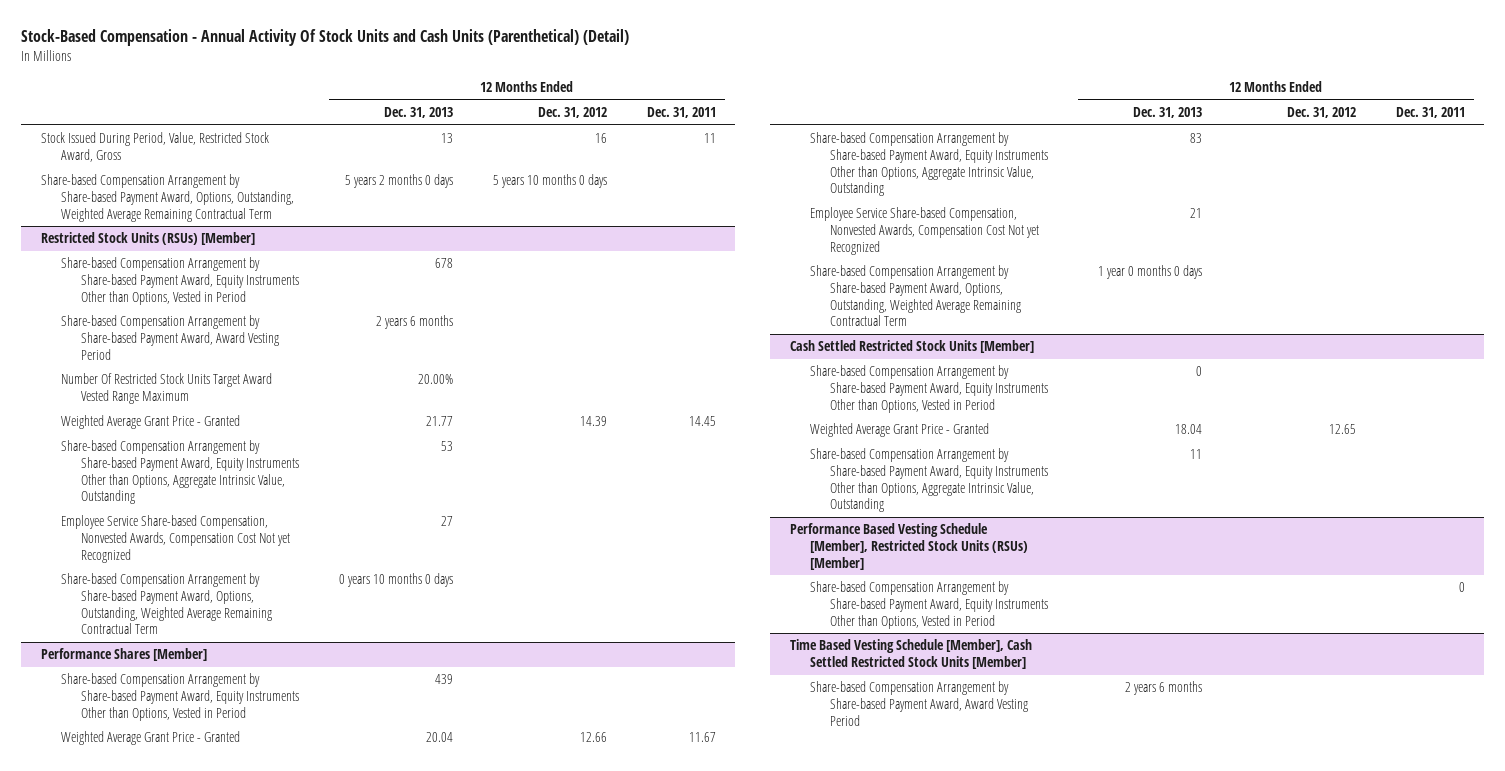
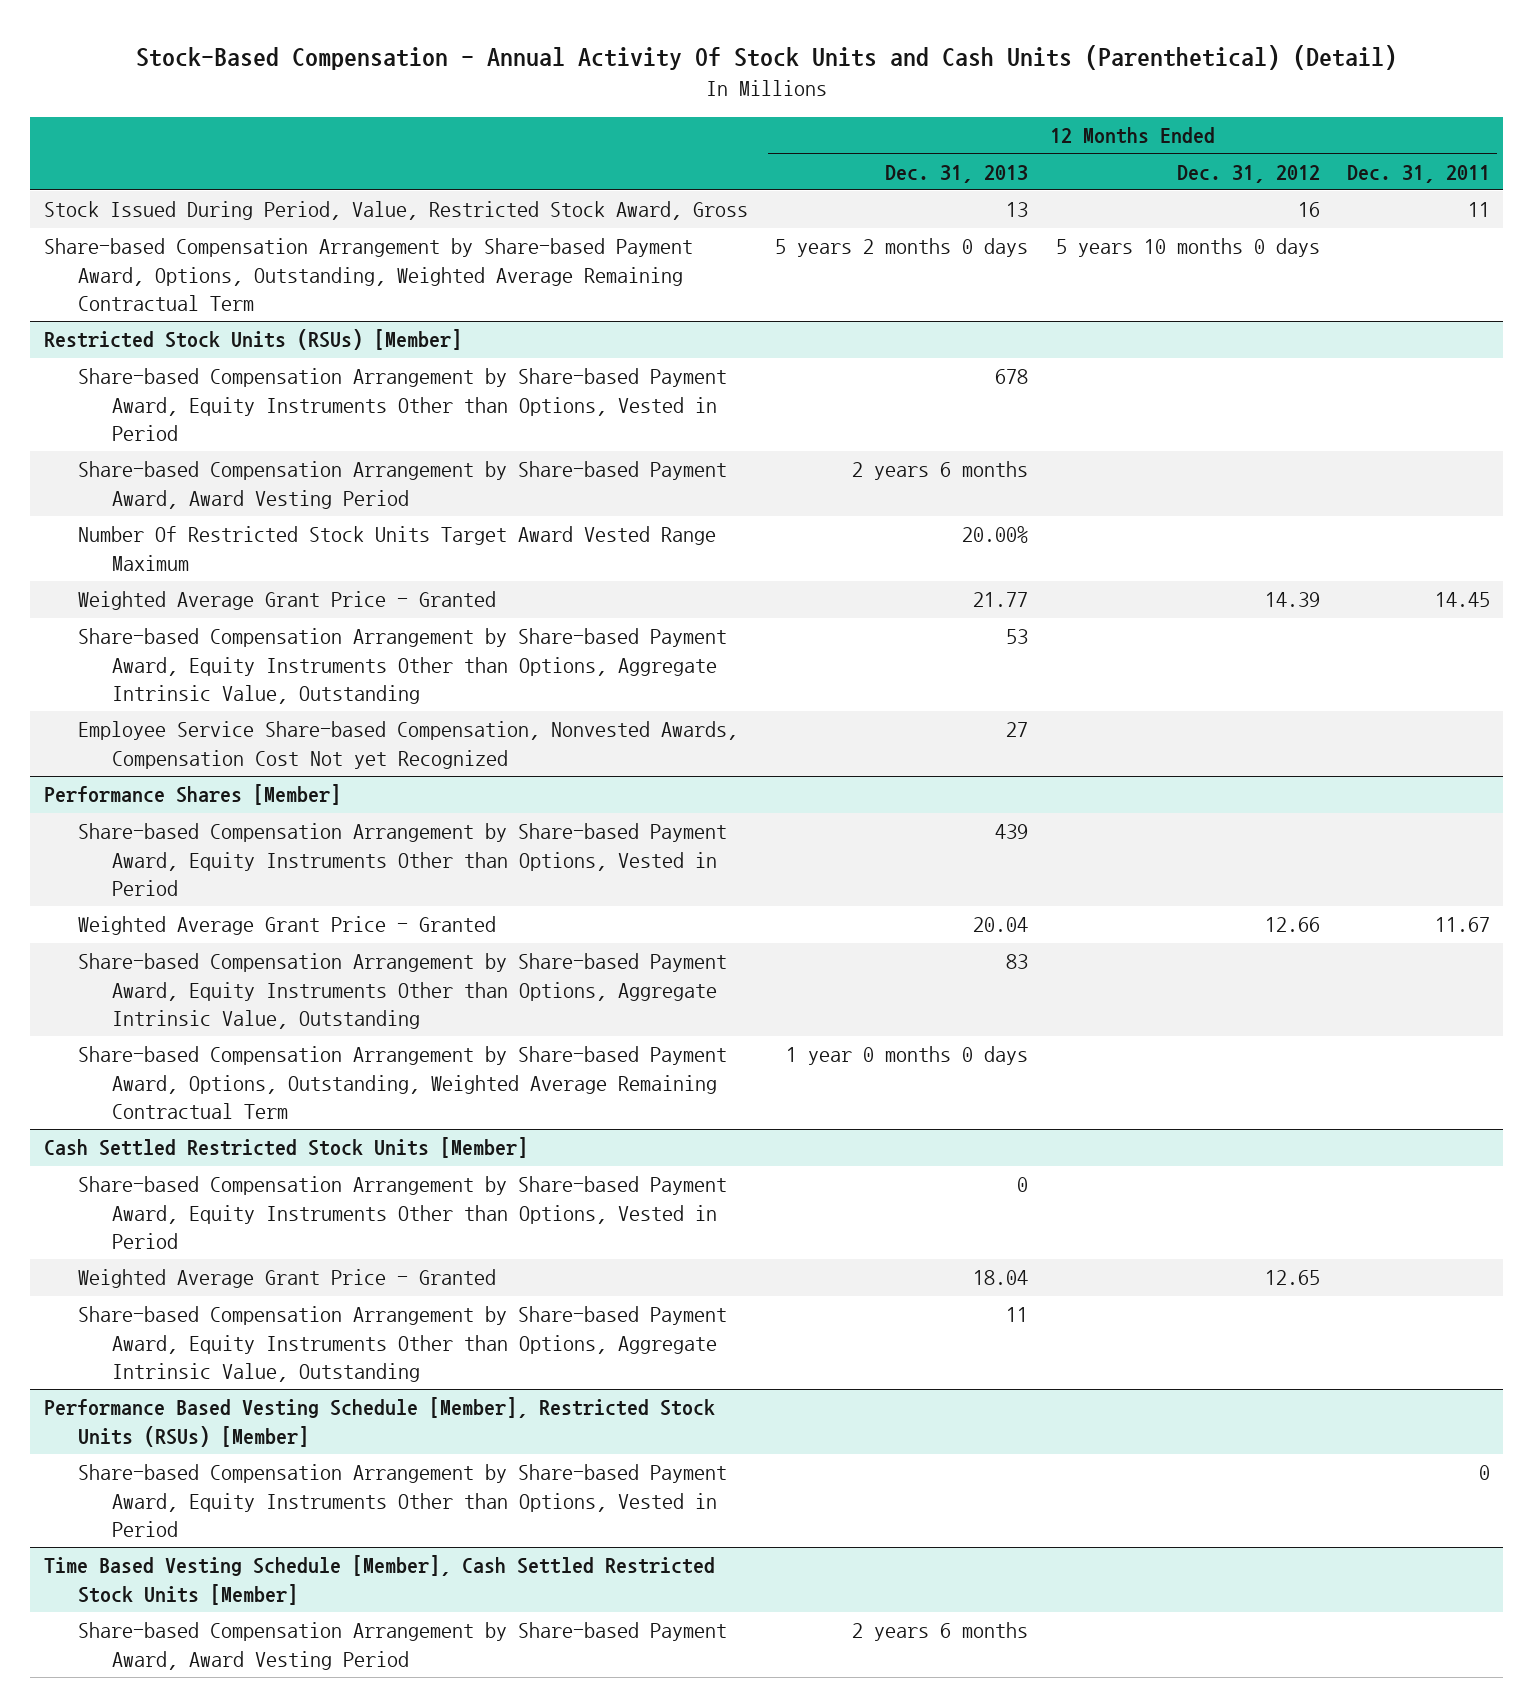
@ Restricted Stock Units (RSUs) [Member]
- Share-based Compensation Arrangement by Share-based Payment Award, Options, Outstanding, Weighted Average Remaining Contractual Term | 0 years 10 months 0 days | |
@ Performance Shares [Member]
- Employee Service Share-based Compensation, Nonvested Awards, Compensation Cost Not yet Recognized | 21 | |

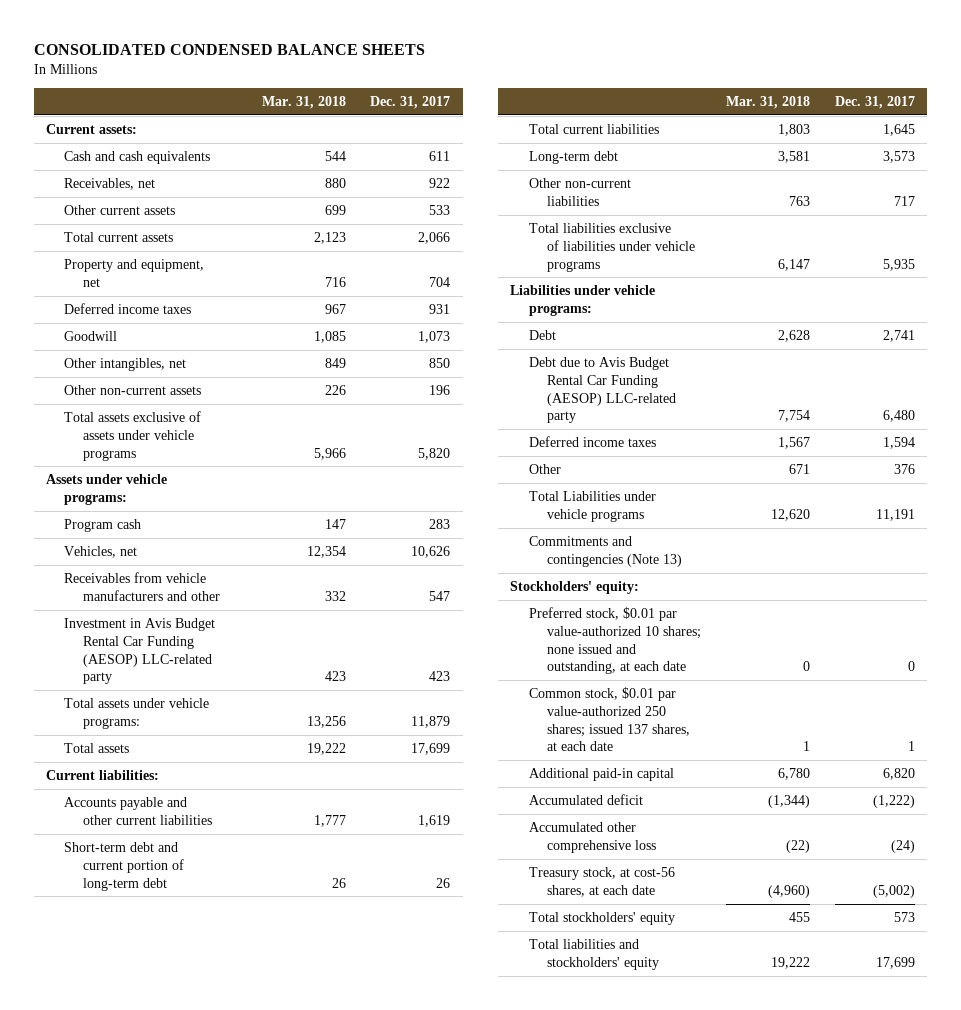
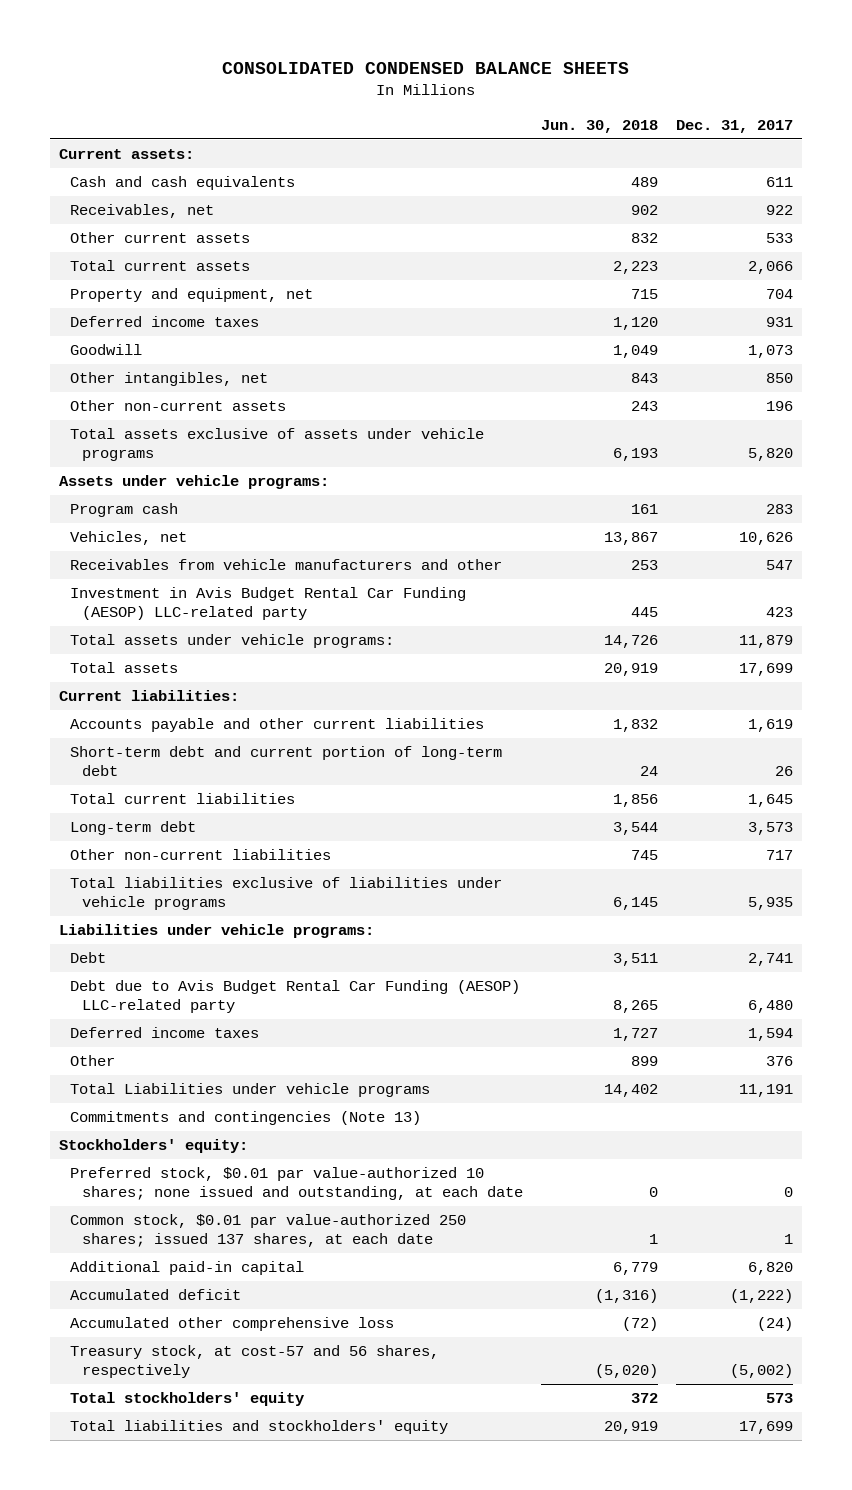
- | Mar. 31, 2018 | Dec. 31, 2017
+ | Jun. 30, 2018 | Dec. 31, 2017
- Treasury stock, at cost-56 shares, at each date | (4,960) | (5,002)
+ Treasury stock, at cost-57 and 56 shares, respectively | (5,020) | (5,002)

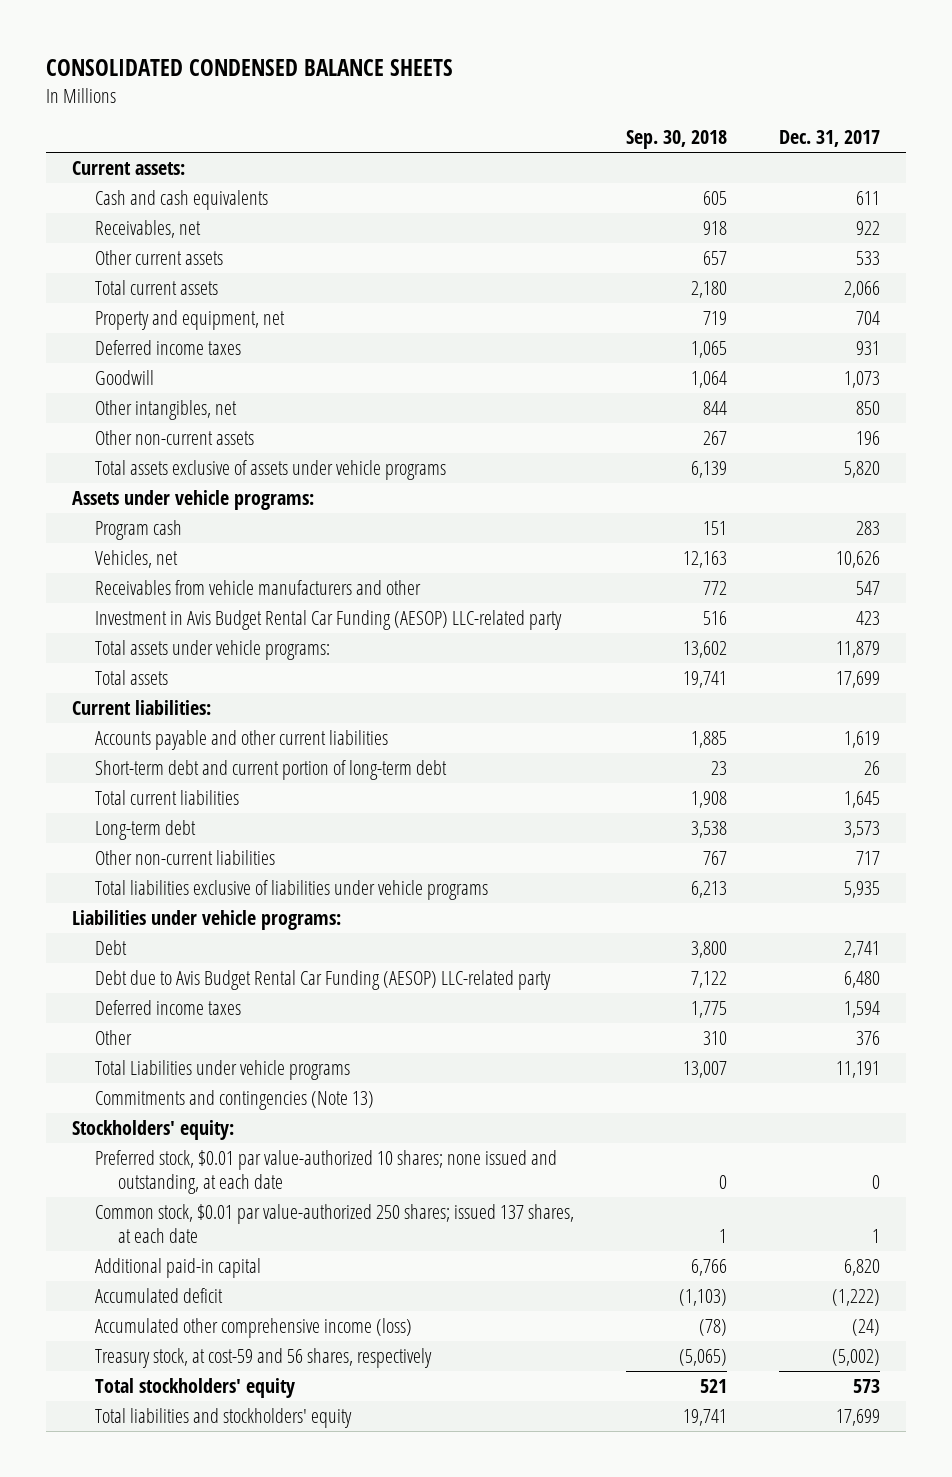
- | Jun. 30, 2018 | Dec. 31, 2017
+ | Sep. 30, 2018 | Dec. 31, 2017
- Accumulated other comprehensive loss | (72) | (24)
- Treasury stock, at cost-57 and 56 shares, respectively | (5,020) | (5,002)
+ Accumulated other comprehensive income (loss) | (78) | (24)
+ Treasury stock, at cost-59 and 56 shares, respectively | (5,065) | (5,002)

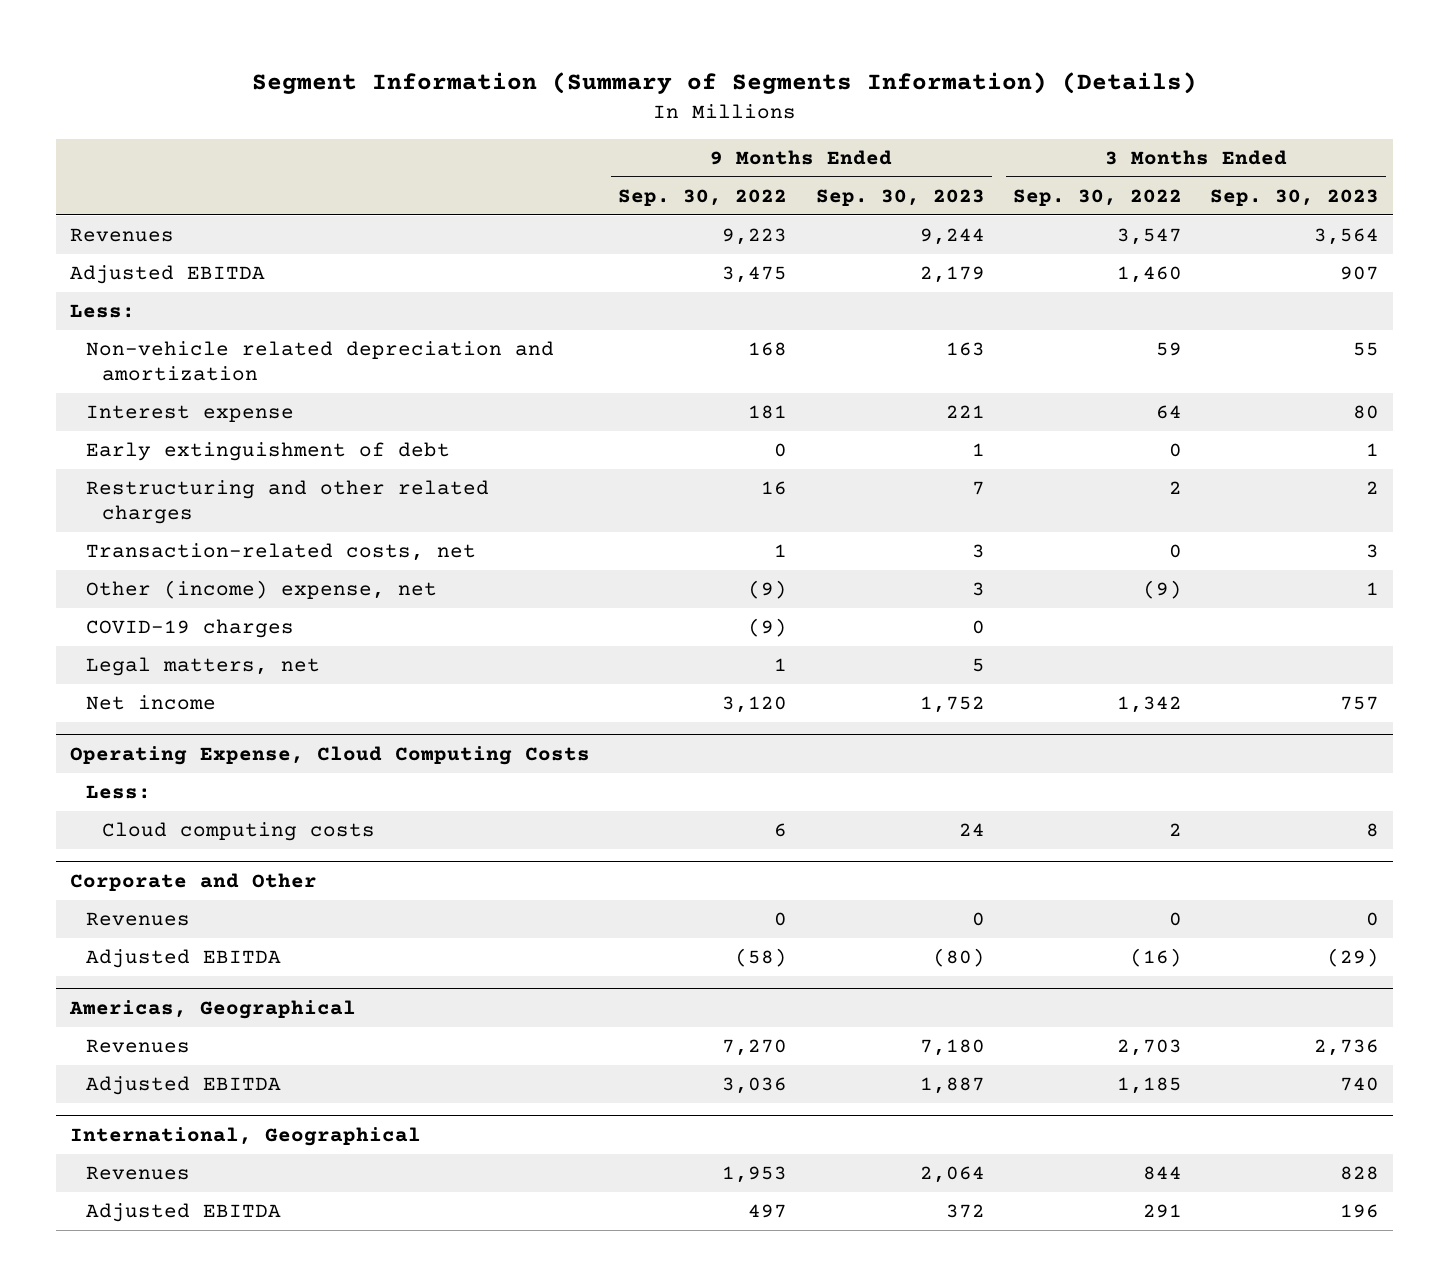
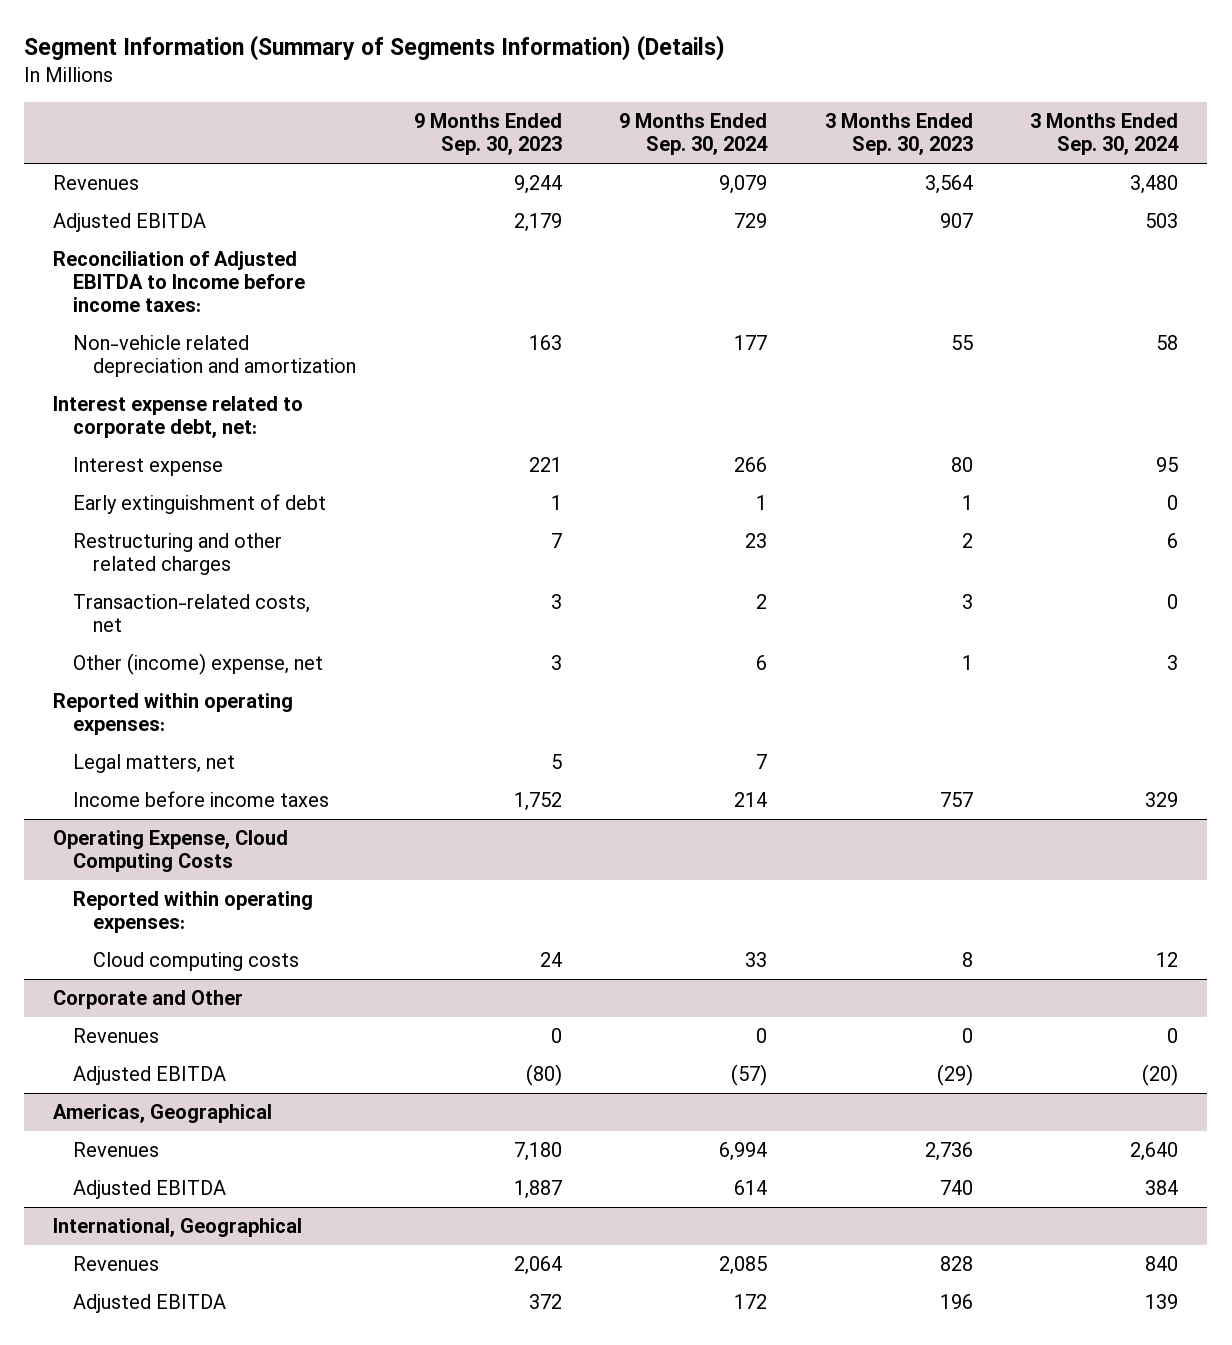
- | 9 Months Ended Sep. 30, 2022 | 9 Months Ended Sep. 30, 2023 | 3 Months Ended Sep. 30, 2022 | 3 Months Ended Sep. 30, 2023
+ | 9 Months Ended Sep. 30, 2023 | 9 Months Ended Sep. 30, 2024 | 3 Months Ended Sep. 30, 2023 | 3 Months Ended Sep. 30, 2024
- Less:
+ Reconciliation of Adjusted EBITDA to Income before income taxes:
+ Interest expense related to corporate debt, net:
- COVID-19 charges | (9) | 0 | |
+ Reported within operating expenses:
- Net income | 3,120 | 1,752 | 1,342 | 757
+ Income before income taxes | 1,752 | 214 | 757 | 329
@ Operating Expense, Cloud Computing Costs
- Less:
+ Reported within operating expenses:

